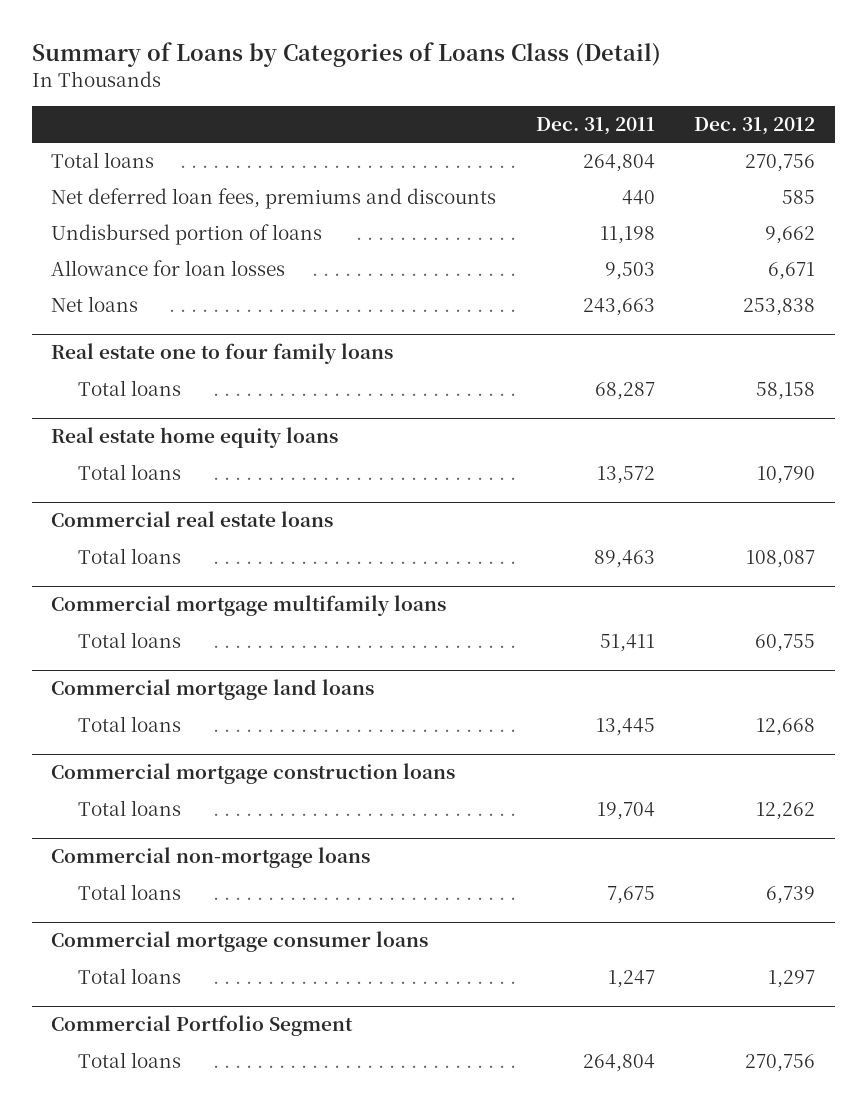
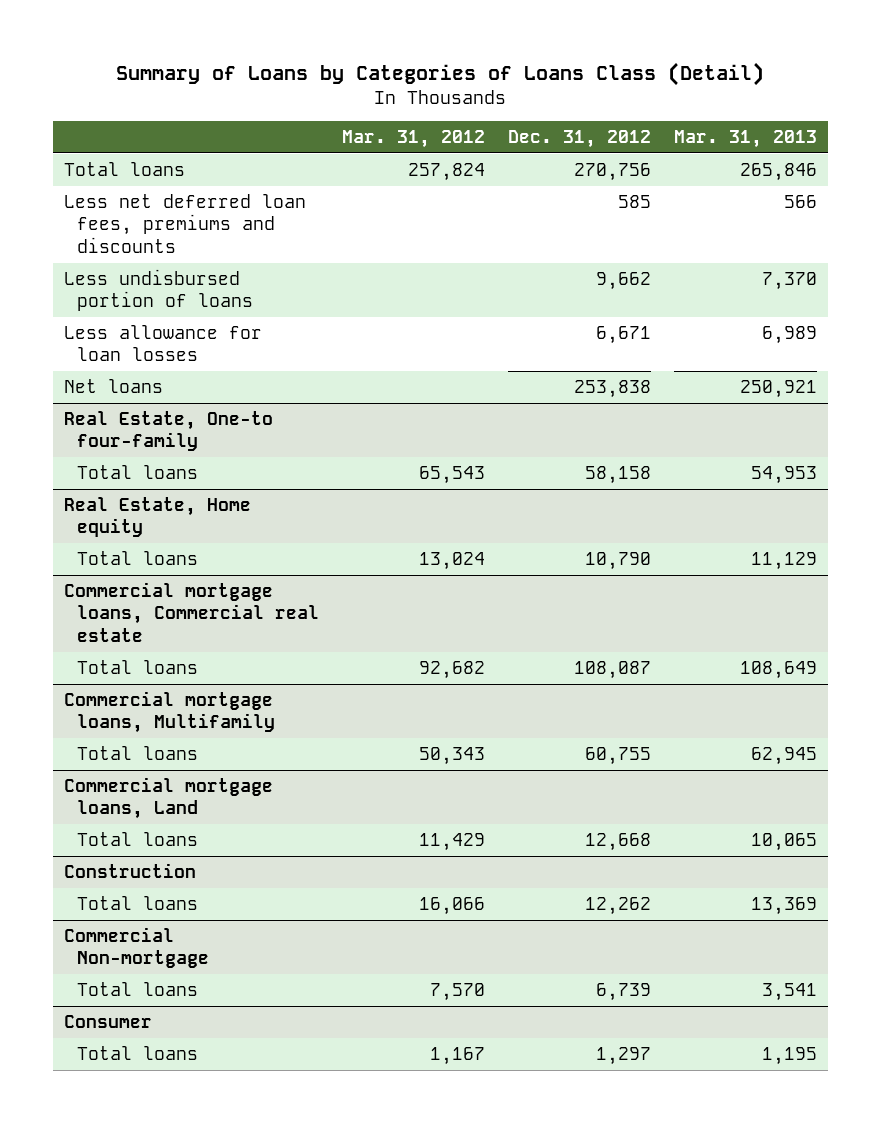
- | Dec. 31, 2011 | Dec. 31, 2012
+ | Mar. 31, 2012 | Dec. 31, 2012 | Mar. 31, 2013
- Net deferred loan fees, premiums and discounts | 440 | 585
- Undisbursed portion of loans | 11,198 | 9,662
- Allowance for loan losses | 9,503 | 6,671
+ Less net deferred loan fees, premiums and discounts | | 585 | 566
+ Less undisbursed portion of loans | | 9,662 | 7,370
+ Less allowance for loan losses | | 6,671 | 6,989
- Real estate one to four family loans
+ Real Estate, One-to four-family
- Real estate home equity loans
+ Real Estate, Home equity
- Commercial real estate loans
+ Commercial mortgage loans, Commercial real estate
- Commercial mortgage multifamily loans
+ Commercial mortgage loans, Multifamily
- Commercial mortgage land loans
+ Commercial mortgage loans, Land
- Commercial mortgage construction loans
+ Construction
- Commercial non-mortgage loans
+ Commercial Non-mortgage
- Commercial mortgage consumer loans
+ Consumer
- Commercial Portfolio Segment
- Total loans | 264,804 | 270,756

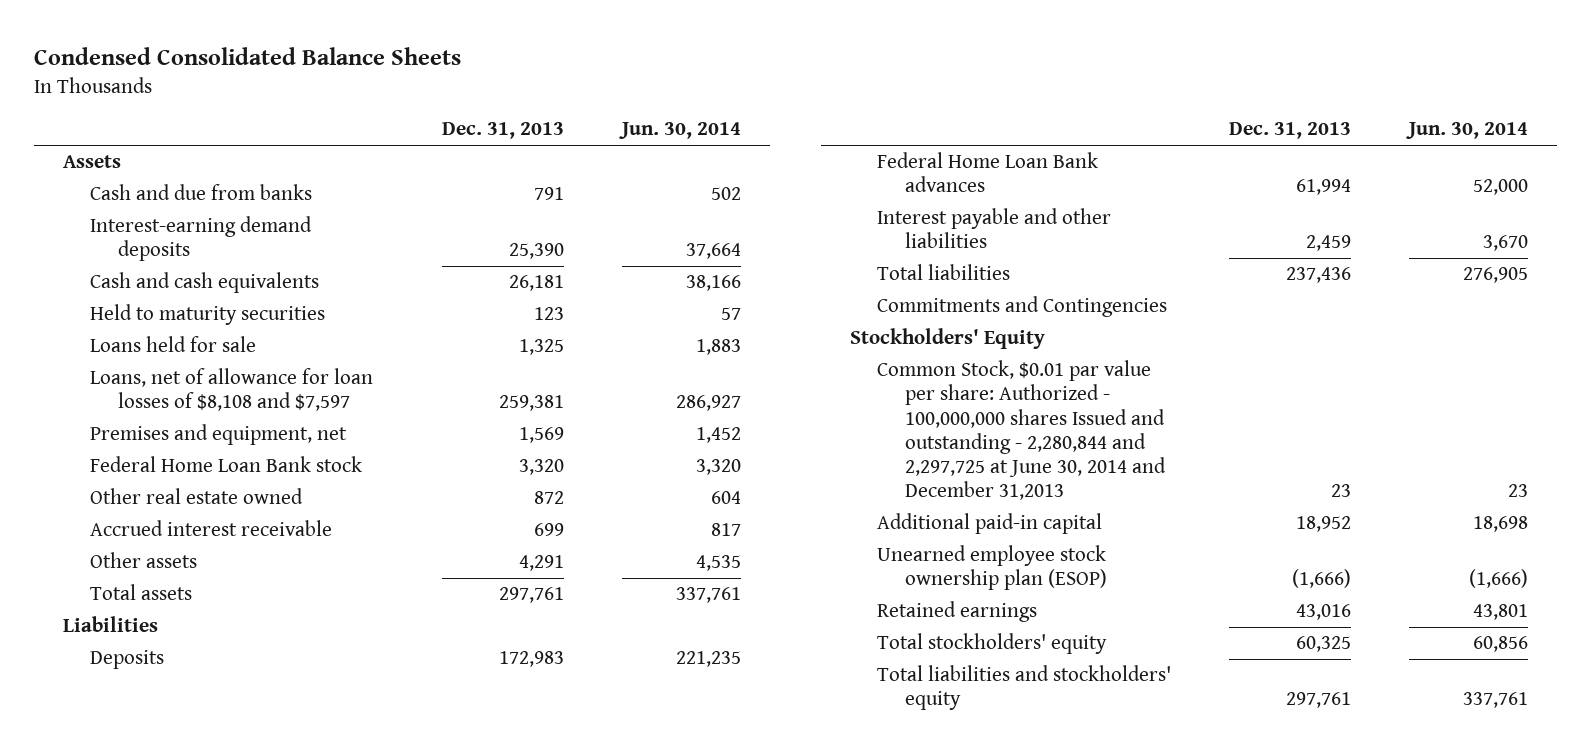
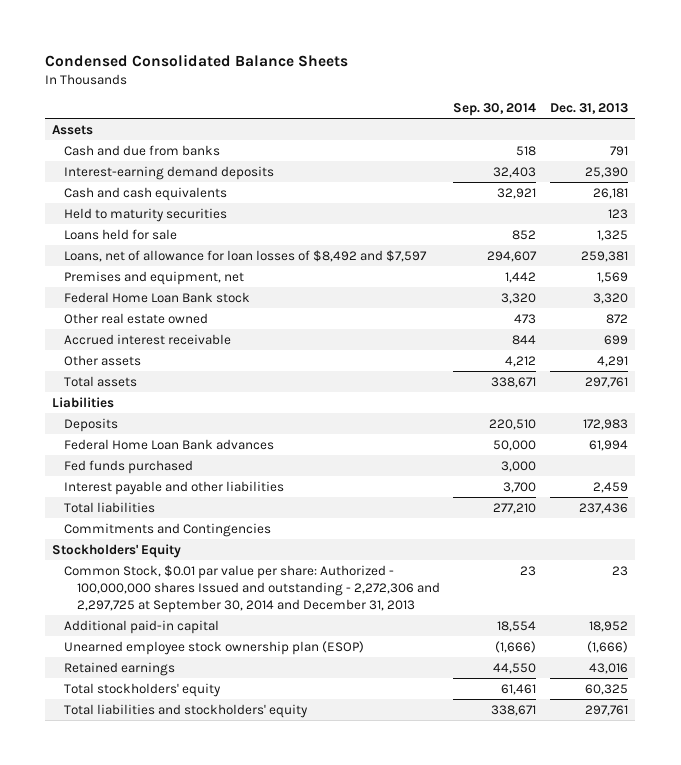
- | Dec. 31, 2013 | Jun. 30, 2014
+ | Sep. 30, 2014 | Dec. 31, 2013
- Loans, net of allowance for loan losses of $8,108 and $7,597 | 259,381 | 286,927
+ Loans, net of allowance for loan losses of $8,492 and $7,597 | 294,607 | 259,381
+ Fed funds purchased | 3,000 |
- Common Stock, $0.01 par value per share: Authorized - 100,000,000 shares Issued and outstanding - 2,280,844 and 2,297,725 at June 30, 2014 and December 31,2013 | 23 | 23
+ Common Stock, $0.01 par value per share: Authorized - 100,000,000 shares Issued and outstanding - 2,272,306 and 2,297,725 at September 30, 2014 and December 31, 2013 | 23 | 23

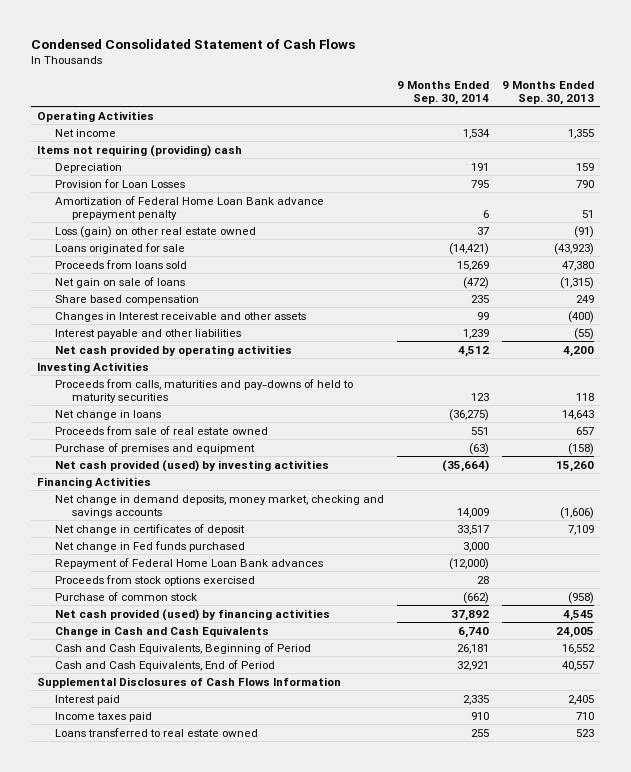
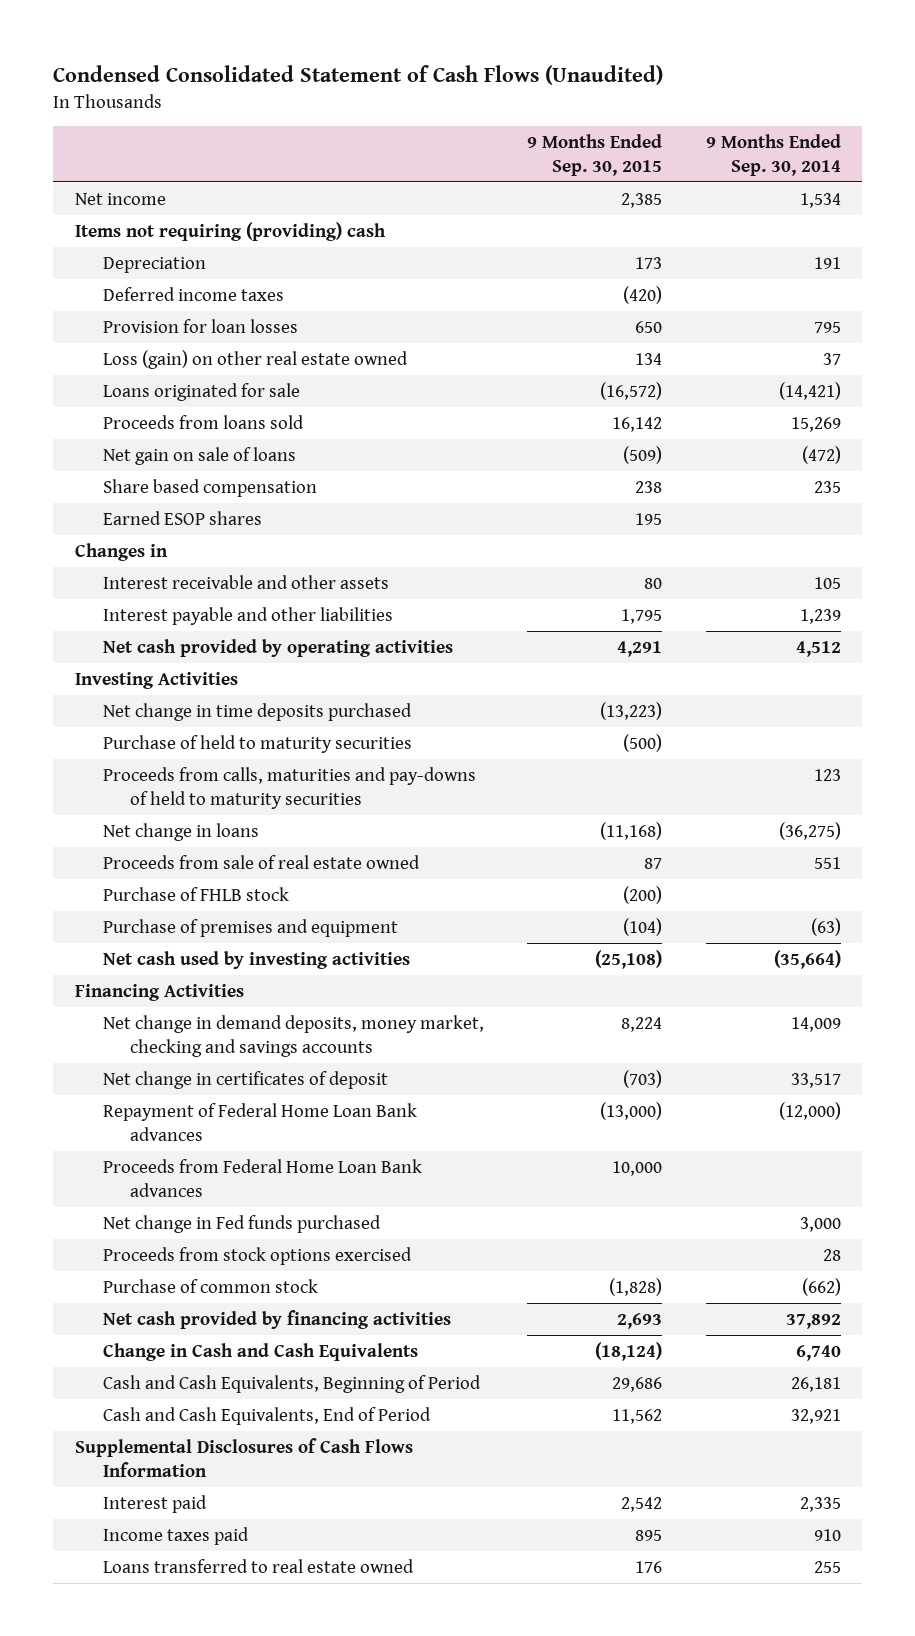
- Condensed Consolidated Statement of Cash Flows
+ Condensed Consolidated Statement of Cash Flows (Unaudited)
- | 9 Months Ended Sep. 30, 2014 | 9 Months Ended Sep. 30, 2013
+ | 9 Months Ended Sep. 30, 2015 | 9 Months Ended Sep. 30, 2014
- Operating Activities
- Provision for Loan Losses | 795 | 790
- Amortization of Federal Home Loan Bank advance prepayment penalty | 6 | 51
+ Deferred income taxes | (420) |
+ Provision for loan losses | 650 | 795
- Changes in Interest receivable and other assets | 99 | (400)
+ Earned ESOP shares | 195 |
+ Changes in
+ Interest receivable and other assets | 80 | 105
+ Net change in time deposits purchased | (13,223) |
+ Purchase of held to maturity securities | (500) |
+ Purchase of FHLB stock | (200) |
- Net cash provided (used) by investing activities | (35,664) | 15,260
+ Net cash used by investing activities | (25,108) | (35,664)
+ Proceeds from Federal Home Loan Bank advances | 10,000 |
moved down: Net change in Fed funds purchased | | 3,000
- Net cash provided (used) by financing activities | 37,892 | 4,545
+ Net cash provided by financing activities | 2,693 | 37,892

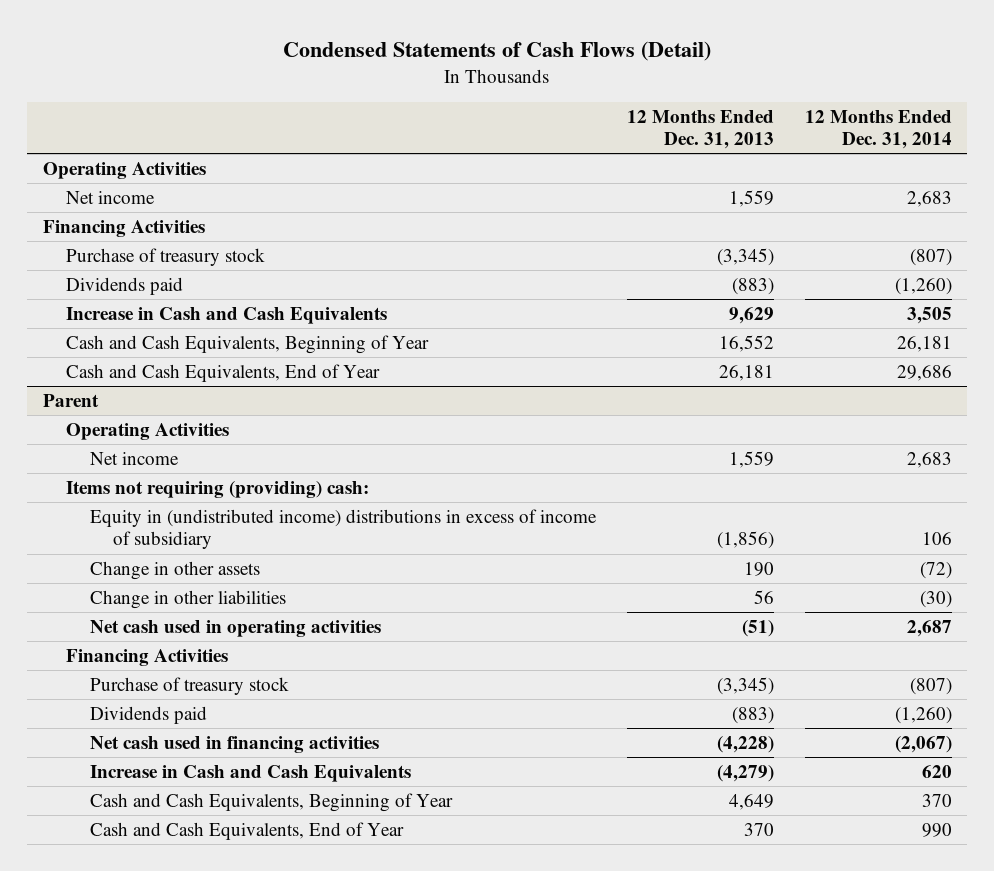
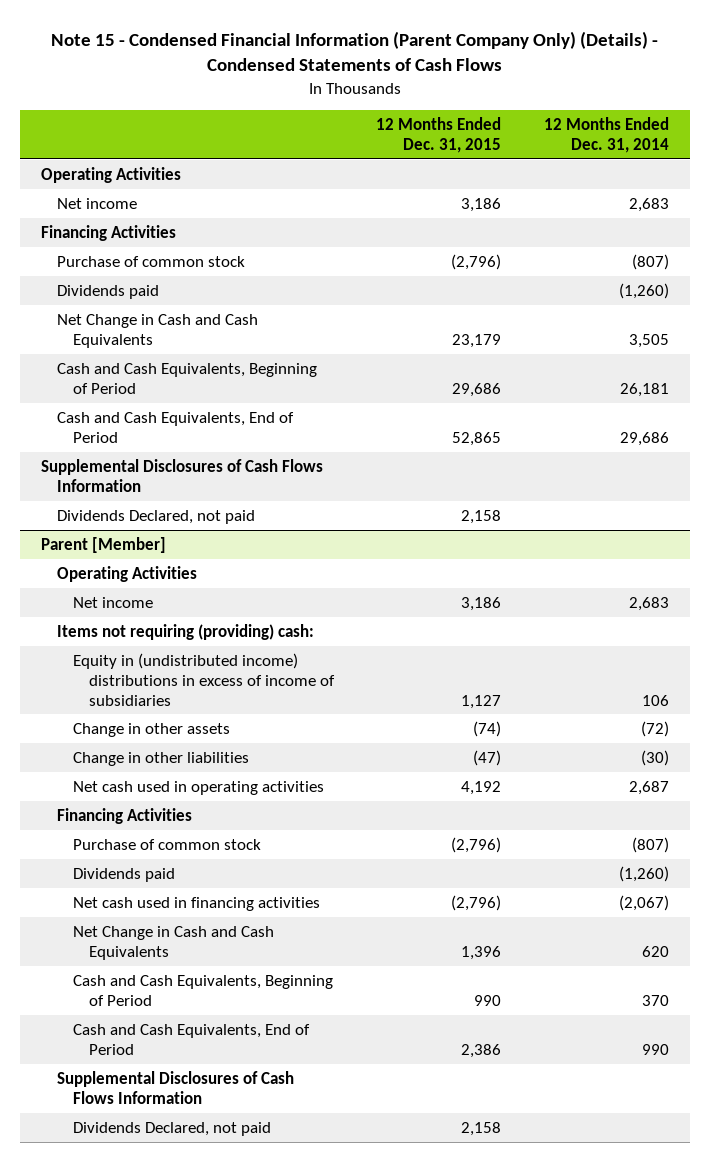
- Condensed Statements of Cash Flows (Detail)
+ Note 15 - Condensed Financial Information (Parent Company Only) (Details) - Condensed Statements of Cash Flows
- | 12 Months Ended Dec. 31, 2013 | 12 Months Ended Dec. 31, 2014
+ | 12 Months Ended Dec. 31, 2015 | 12 Months Ended Dec. 31, 2014
- Purchase of treasury stock | (3,345) | (807)
+ Purchase of common stock | (2,796) | (807)
- Increase in Cash and Cash Equivalents | 9,629 | 3,505
- Cash and Cash Equivalents, Beginning of Year | 16,552 | 26,181
- Cash and Cash Equivalents, End of Year | 26,181 | 29,686
- Parent
+ Net Change in Cash and Cash Equivalents | 23,179 | 3,505
+ Cash and Cash Equivalents, Beginning of Period | 29,686 | 26,181
+ Cash and Cash Equivalents, End of Period | 52,865 | 29,686
+ Supplemental Disclosures of Cash Flows Information
+ Dividends Declared, not paid | 2,158 |
+ Parent [Member]
- Equity in (undistributed income) distributions in excess of income of subsidiary | (1,856) | 106
+ Equity in (undistributed income) distributions in excess of income of subsidiaries | 1,127 | 106
- Purchase of treasury stock | (3,345) | (807)
+ Purchase of common stock | (2,796) | (807)
- Increase in Cash and Cash Equivalents | (4,279) | 620
- Cash and Cash Equivalents, Beginning of Year | 4,649 | 370
- Cash and Cash Equivalents, End of Year | 370 | 990
+ Net Change in Cash and Cash Equivalents | 1,396 | 620
+ Cash and Cash Equivalents, Beginning of Period | 990 | 370
+ Cash and Cash Equivalents, End of Period | 2,386 | 990
+ Supplemental Disclosures of Cash Flows Information
+ Dividends Declared, not paid | 2,158 |

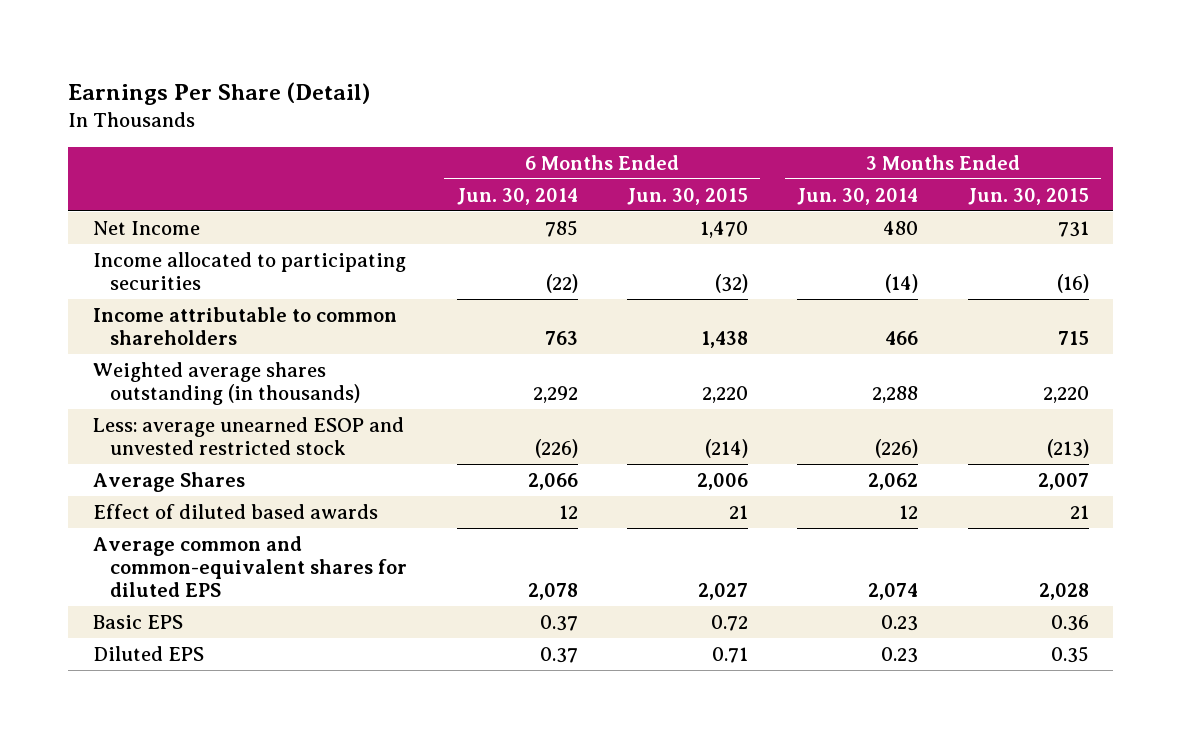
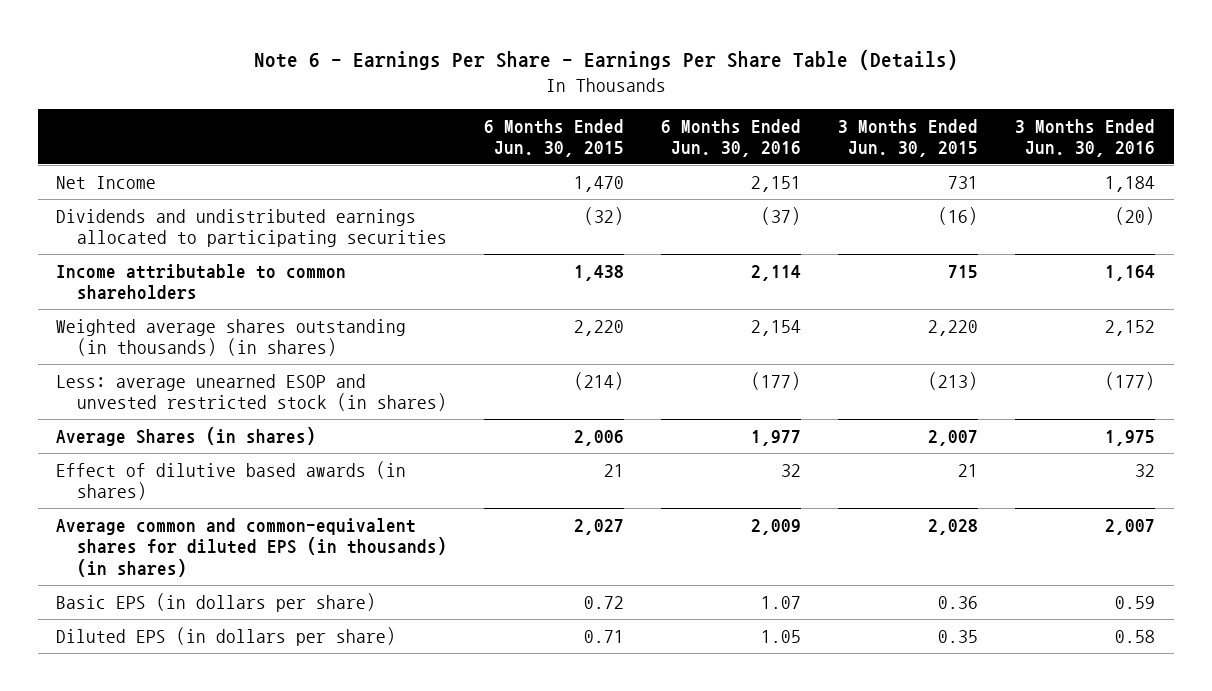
- Earnings Per Share (Detail)
+ Note 6 - Earnings Per Share - Earnings Per Share Table (Details)
- | 6 Months Ended Jun. 30, 2014 | 6 Months Ended Jun. 30, 2015 | 3 Months Ended Jun. 30, 2014 | 3 Months Ended Jun. 30, 2015
+ | 6 Months Ended Jun. 30, 2015 | 6 Months Ended Jun. 30, 2016 | 3 Months Ended Jun. 30, 2015 | 3 Months Ended Jun. 30, 2016
- Income allocated to participating securities | (22) | (32) | (14) | (16)
+ Dividends and undistributed earnings allocated to participating securities | (32) | (37) | (16) | (20)
- Weighted average shares outstanding (in thousands) | 2,292 | 2,220 | 2,288 | 2,220
- Less: average unearned ESOP and unvested restricted stock | (226) | (214) | (226) | (213)
- Average Shares | 2,066 | 2,006 | 2,062 | 2,007
- Effect of diluted based awards | 12 | 21 | 12 | 21
- Average common and common-equivalent shares for diluted EPS | 2,078 | 2,027 | 2,074 | 2,028
- Basic EPS | 0.37 | 0.72 | 0.23 | 0.36
- Diluted EPS | 0.37 | 0.71 | 0.23 | 0.35
+ Weighted average shares outstanding (in thousands) (in shares) | 2,220 | 2,154 | 2,220 | 2,152
+ Less: average unearned ESOP and unvested restricted stock (in shares) | (214) | (177) | (213) | (177)
+ Average Shares (in shares) | 2,006 | 1,977 | 2,007 | 1,975
+ Effect of dilutive based awards (in shares) | 21 | 32 | 21 | 32
+ Average common and common-equivalent shares for diluted EPS (in thousands) (in shares) | 2,027 | 2,009 | 2,028 | 2,007
+ Basic EPS (in dollars per share) | 0.72 | 1.07 | 0.36 | 0.59
+ Diluted EPS (in dollars per share) | 0.71 | 1.05 | 0.35 | 0.58

